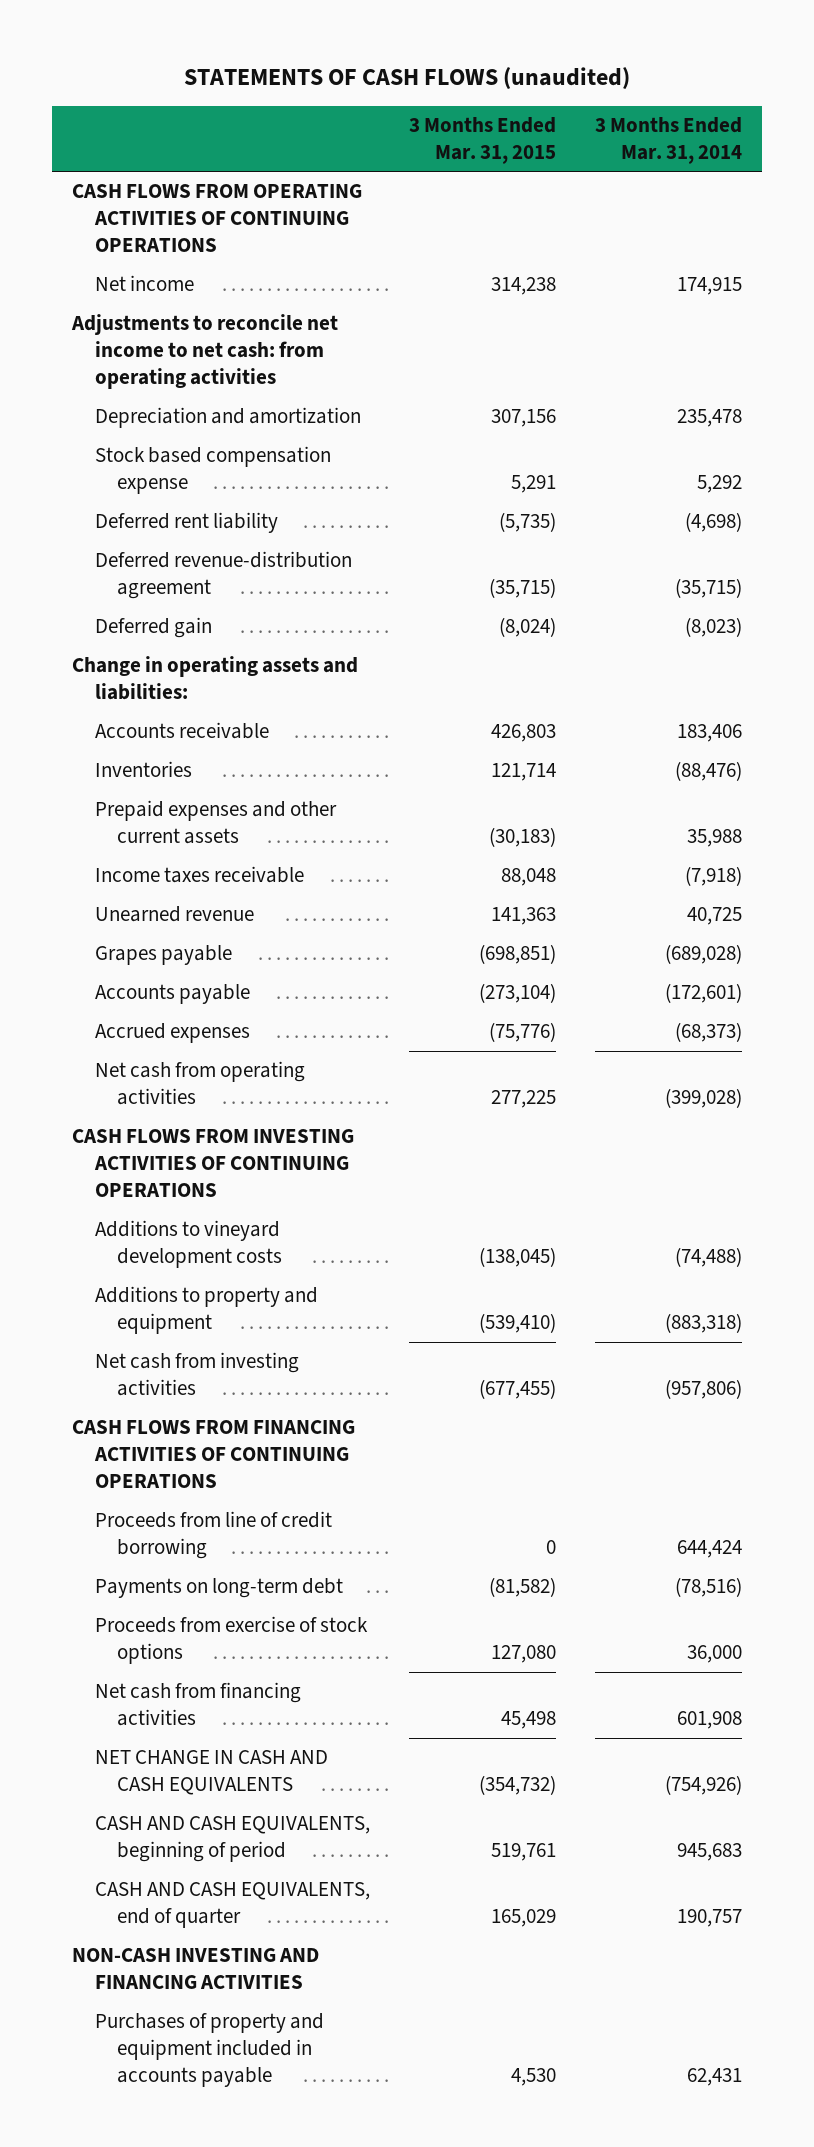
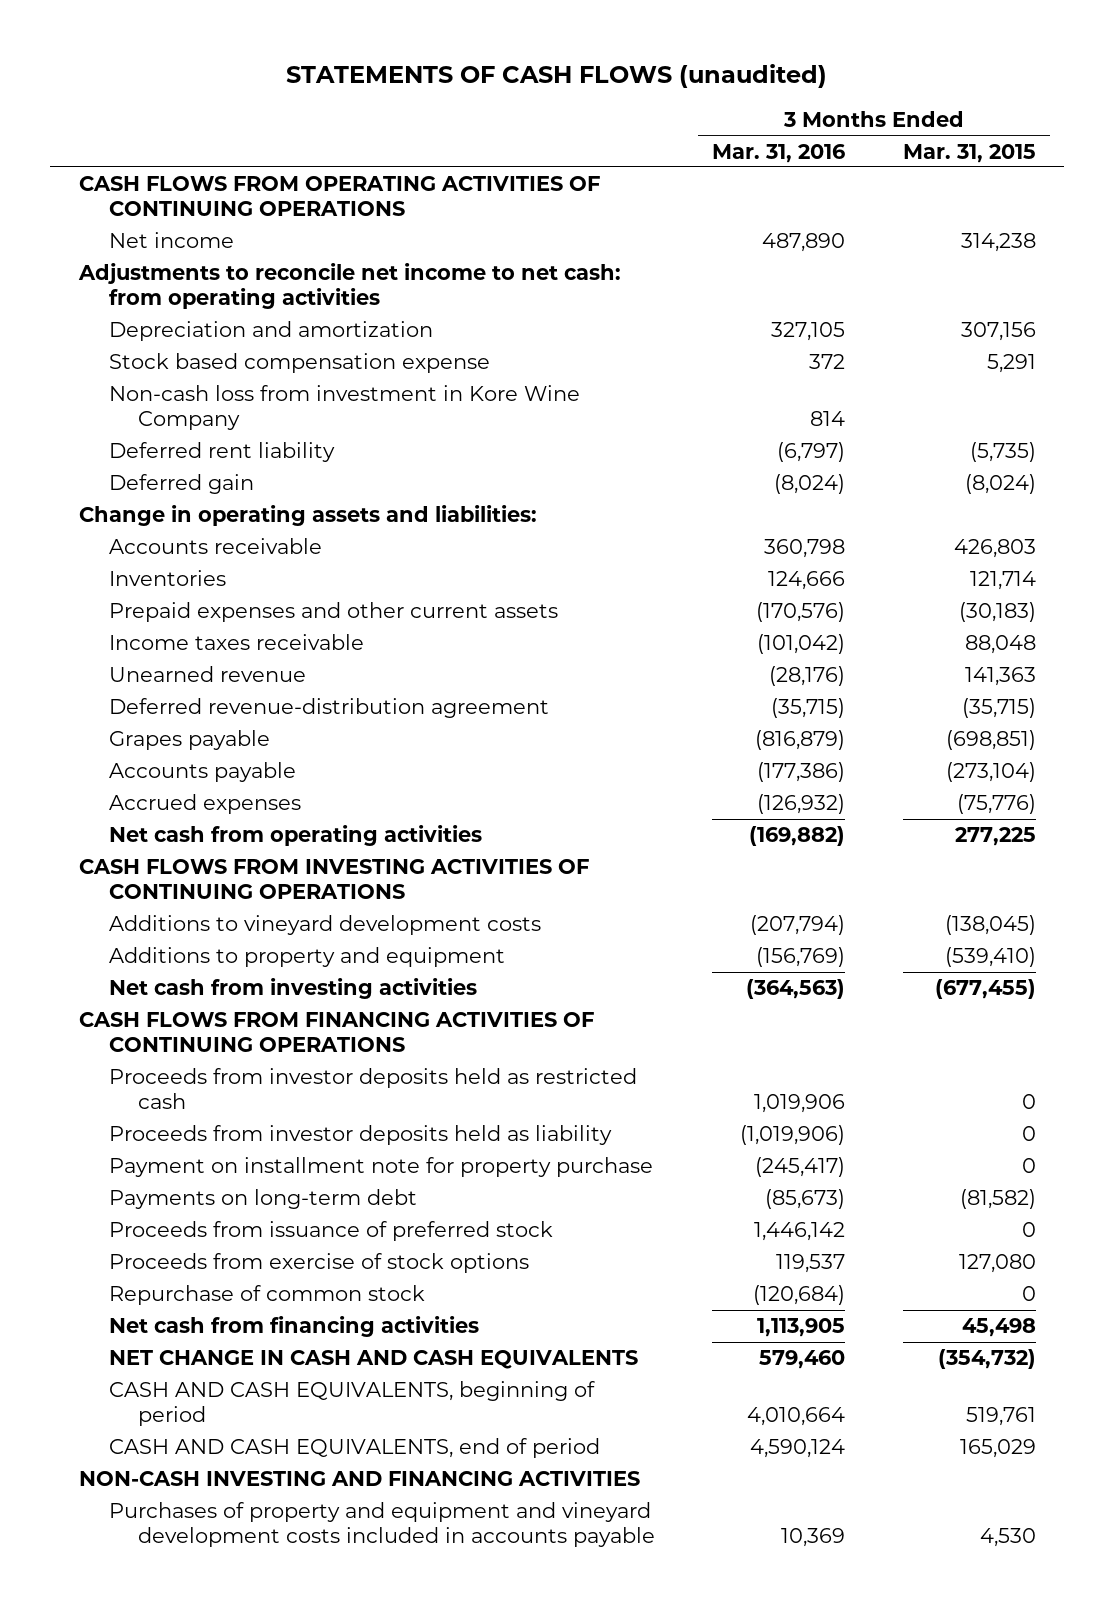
- | 3 Months Ended Mar. 31, 2015 | 3 Months Ended Mar. 31, 2014
+ | 3 Months Ended Mar. 31, 2016 | 3 Months Ended Mar. 31, 2015
+ Non-cash loss from investment in Kore Wine Company | 814 |
moved down: Deferred revenue-distribution agreement | (35,715) | (35,715)
- Proceeds from line of credit borrowing | 0 | 644,424
+ Proceeds from investor deposits held as restricted cash | 1,019,906 | 0
+ Proceeds from investor deposits held as liability | (1,019,906) | 0
+ Payment on installment note for property purchase | (245,417) | 0
+ Proceeds from issuance of preferred stock | 1,446,142 | 0
+ Repurchase of common stock | (120,684) | 0
- CASH AND CASH EQUIVALENTS, end of quarter | 165,029 | 190,757
+ CASH AND CASH EQUIVALENTS, end of period | 4,590,124 | 165,029
- Purchases of property and equipment included in accounts payable | 4,530 | 62,431
+ Purchases of property and equipment and vineyard development costs included in accounts payable | 10,369 | 4,530

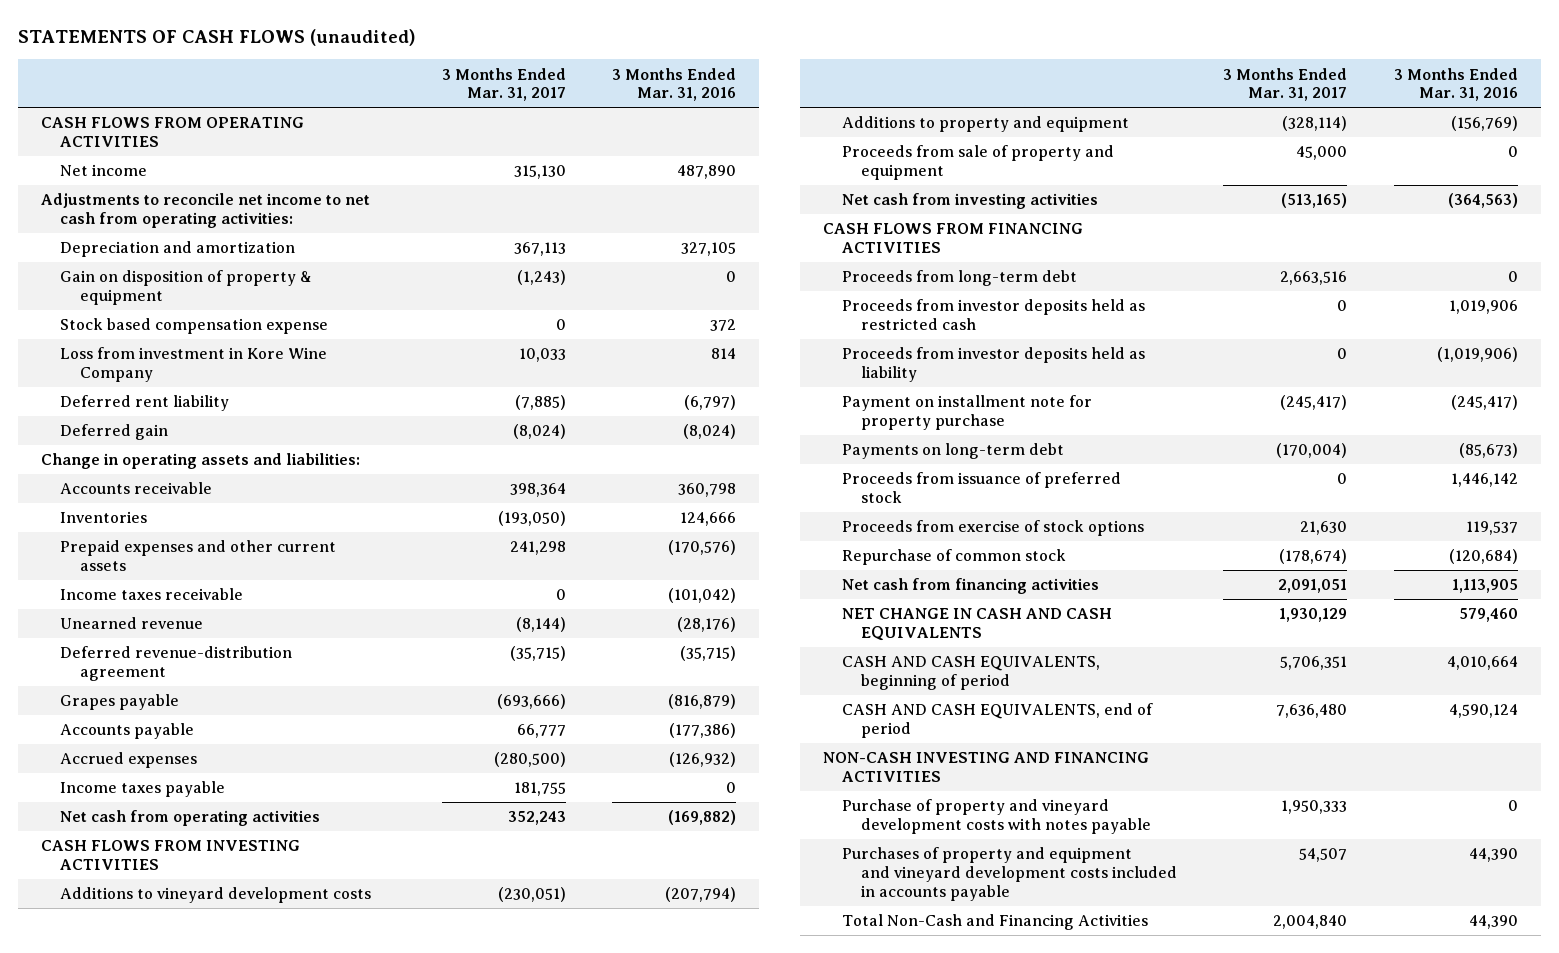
- | 3 Months Ended Mar. 31, 2016 | 3 Months Ended Mar. 31, 2015
+ | 3 Months Ended Mar. 31, 2017 | 3 Months Ended Mar. 31, 2016
- CASH FLOWS FROM OPERATING ACTIVITIES OF CONTINUING OPERATIONS
+ CASH FLOWS FROM OPERATING ACTIVITIES
- Adjustments to reconcile net income to net cash: from operating activities
+ Adjustments to reconcile net income to net cash from operating activities:
+ Gain on disposition of property & equipment | (1,243) | 0
- Non-cash loss from investment in Kore Wine Company | 814 |
+ Loss from investment in Kore Wine Company | 10,033 | 814
+ Income taxes payable | 181,755 | 0
- CASH FLOWS FROM INVESTING ACTIVITIES OF CONTINUING OPERATIONS
+ CASH FLOWS FROM INVESTING ACTIVITIES
+ Proceeds from sale of property and equipment | 45,000 | 0
- CASH FLOWS FROM FINANCING ACTIVITIES OF CONTINUING OPERATIONS
+ CASH FLOWS FROM FINANCING ACTIVITIES
+ Proceeds from long-term debt | 2,663,516 | 0
- Purchases of property and equipment and vineyard development costs included in accounts payable | 10,369 | 4,530
+ Purchase of property and vineyard development costs with notes payable | 1,950,333 | 0
+ Purchases of property and equipment and vineyard development costs included in accounts payable | 54,507 | 44,390
+ Total Non-Cash and Financing Activities | 2,004,840 | 44,390

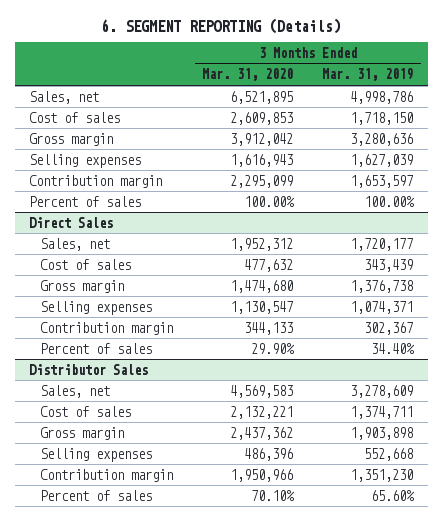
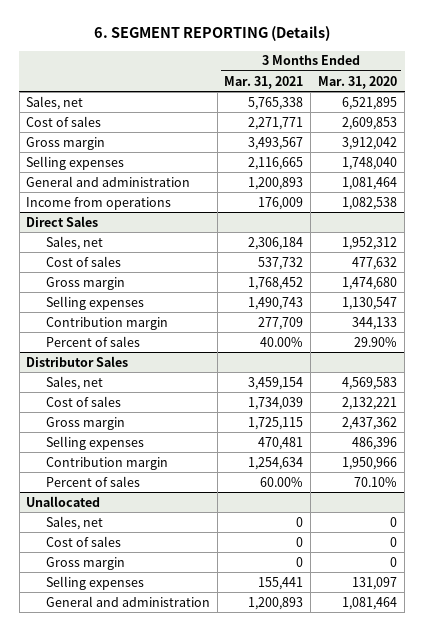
- | 3 Months Ended Mar. 31, 2020 | 3 Months Ended Mar. 31, 2019
+ | 3 Months Ended Mar. 31, 2021 | 3 Months Ended Mar. 31, 2020
- Selling expenses | 1,616,943 | 1,627,039
- Contribution margin | 2,295,099 | 1,653,597
- Percent of sales | 100.00% | 100.00%
+ Selling expenses | 2,116,665 | 1,748,040
+ General and administration | 1,200,893 | 1,081,464
+ Income from operations | 176,009 | 1,082,538
+ Unallocated
+ Sales, net | 0 | 0
+ Cost of sales | 0 | 0
+ Gross margin | 0 | 0
+ Selling expenses | 155,441 | 131,097
+ General and administration | 1,200,893 | 1,081,464

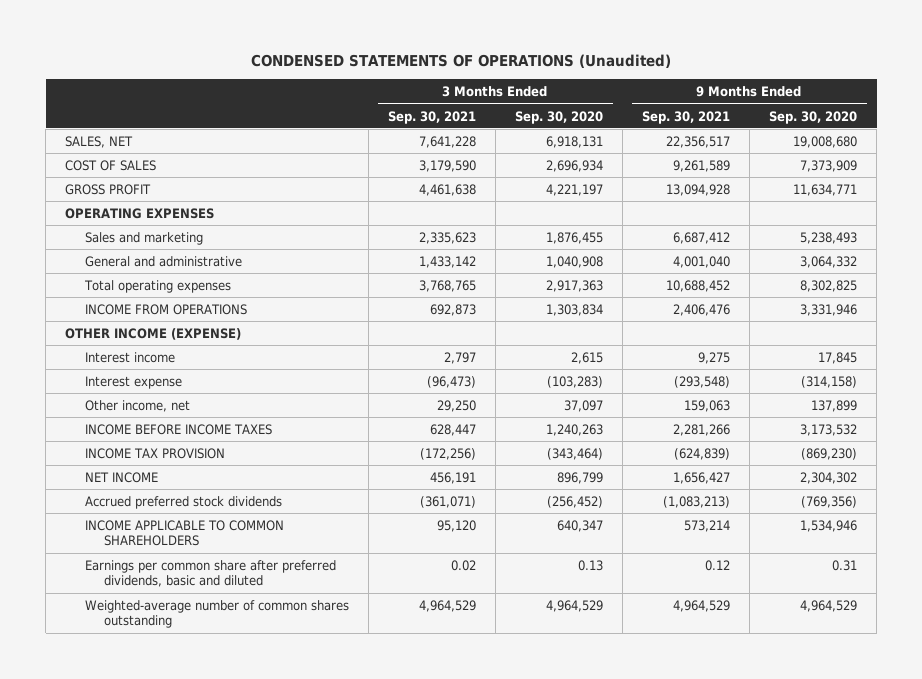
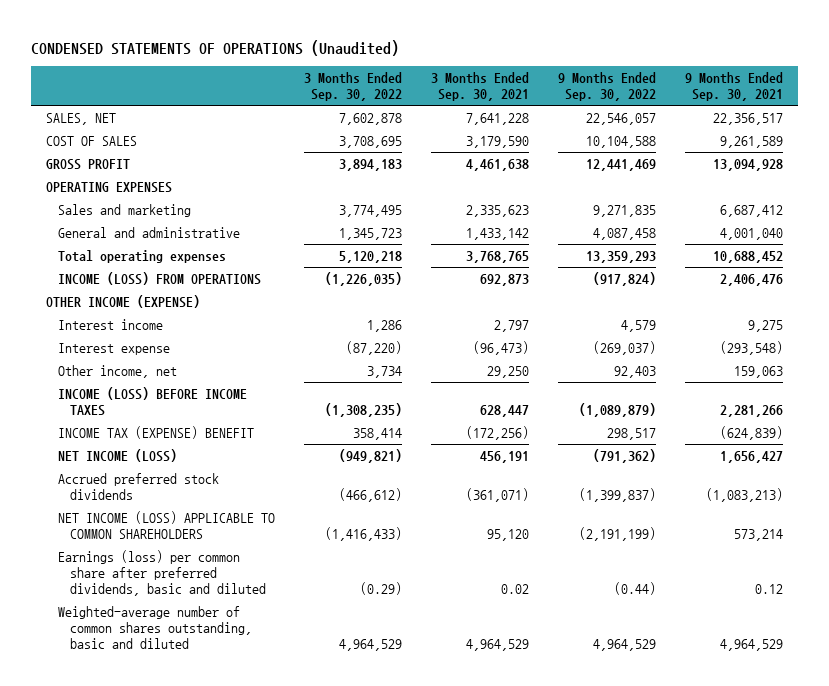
- | 3 Months Ended Sep. 30, 2021 | 3 Months Ended Sep. 30, 2020 | 9 Months Ended Sep. 30, 2021 | 9 Months Ended Sep. 30, 2020
+ | 3 Months Ended Sep. 30, 2022 | 3 Months Ended Sep. 30, 2021 | 9 Months Ended Sep. 30, 2022 | 9 Months Ended Sep. 30, 2021
- INCOME FROM OPERATIONS | 692,873 | 1,303,834 | 2,406,476 | 3,331,946
+ INCOME (LOSS) FROM OPERATIONS | (1,226,035) | 692,873 | (917,824) | 2,406,476
- INCOME BEFORE INCOME TAXES | 628,447 | 1,240,263 | 2,281,266 | 3,173,532
- INCOME TAX PROVISION | (172,256) | (343,464) | (624,839) | (869,230)
- NET INCOME | 456,191 | 896,799 | 1,656,427 | 2,304,302
+ INCOME (LOSS) BEFORE INCOME TAXES | (1,308,235) | 628,447 | (1,089,879) | 2,281,266
+ INCOME TAX (EXPENSE) BENEFIT | 358,414 | (172,256) | 298,517 | (624,839)
+ NET INCOME (LOSS) | (949,821) | 456,191 | (791,362) | 1,656,427
- INCOME APPLICABLE TO COMMON SHAREHOLDERS | 95,120 | 640,347 | 573,214 | 1,534,946
- Earnings per common share after preferred dividends, basic and diluted | 0.02 | 0.13 | 0.12 | 0.31
- Weighted-average number of common shares outstanding | 4,964,529 | 4,964,529 | 4,964,529 | 4,964,529
+ NET INCOME (LOSS) APPLICABLE TO COMMON SHAREHOLDERS | (1,416,433) | 95,120 | (2,191,199) | 573,214
+ Earnings (loss) per common share after preferred dividends, basic and diluted | (0.29) | 0.02 | (0.44) | 0.12
+ Weighted-average number of common shares outstanding, basic and diluted | 4,964,529 | 4,964,529 | 4,964,529 | 4,964,529

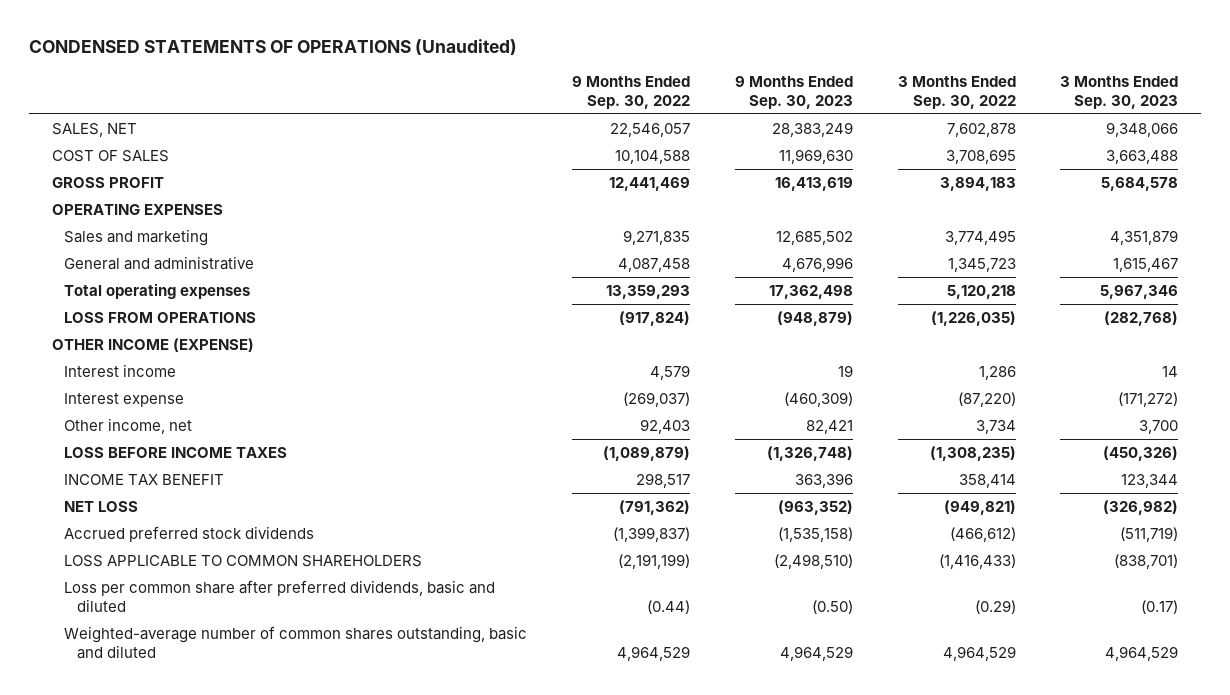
- | 3 Months Ended Sep. 30, 2022 | 3 Months Ended Sep. 30, 2021 | 9 Months Ended Sep. 30, 2022 | 9 Months Ended Sep. 30, 2021
+ | 9 Months Ended Sep. 30, 2022 | 9 Months Ended Sep. 30, 2023 | 3 Months Ended Sep. 30, 2022 | 3 Months Ended Sep. 30, 2023
- INCOME (LOSS) FROM OPERATIONS | (1,226,035) | 692,873 | (917,824) | 2,406,476
+ LOSS FROM OPERATIONS | (917,824) | (948,879) | (1,226,035) | (282,768)
- INCOME (LOSS) BEFORE INCOME TAXES | (1,308,235) | 628,447 | (1,089,879) | 2,281,266
- INCOME TAX (EXPENSE) BENEFIT | 358,414 | (172,256) | 298,517 | (624,839)
- NET INCOME (LOSS) | (949,821) | 456,191 | (791,362) | 1,656,427
+ LOSS BEFORE INCOME TAXES | (1,089,879) | (1,326,748) | (1,308,235) | (450,326)
+ INCOME TAX BENEFIT | 298,517 | 363,396 | 358,414 | 123,344
+ NET LOSS | (791,362) | (963,352) | (949,821) | (326,982)
- NET INCOME (LOSS) APPLICABLE TO COMMON SHAREHOLDERS | (1,416,433) | 95,120 | (2,191,199) | 573,214
- Earnings (loss) per common share after preferred dividends, basic and diluted | (0.29) | 0.02 | (0.44) | 0.12
+ LOSS APPLICABLE TO COMMON SHAREHOLDERS | (2,191,199) | (2,498,510) | (1,416,433) | (838,701)
+ Loss per common share after preferred dividends, basic and diluted | (0.44) | (0.50) | (0.29) | (0.17)

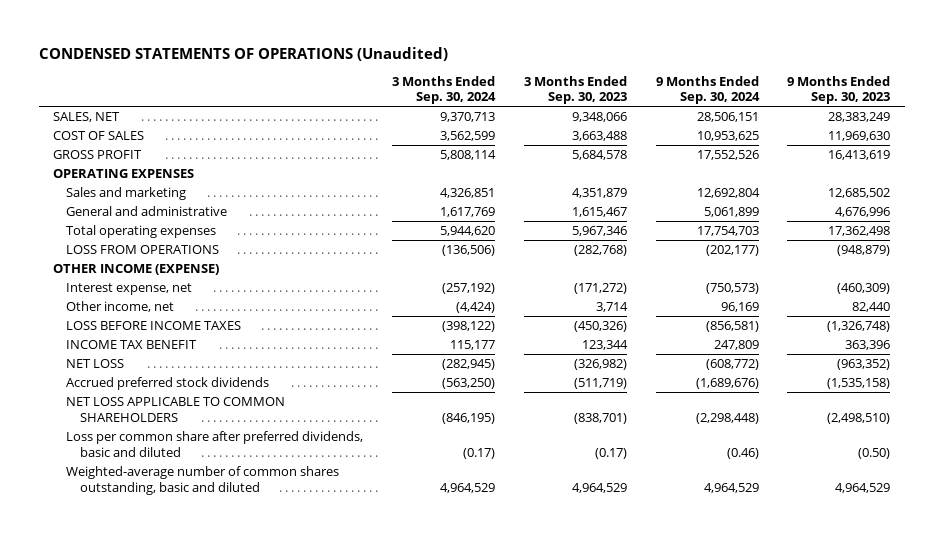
- | 9 Months Ended Sep. 30, 2022 | 9 Months Ended Sep. 30, 2023 | 3 Months Ended Sep. 30, 2022 | 3 Months Ended Sep. 30, 2023
+ | 3 Months Ended Sep. 30, 2024 | 3 Months Ended Sep. 30, 2023 | 9 Months Ended Sep. 30, 2024 | 9 Months Ended Sep. 30, 2023
- Interest income | 4,579 | 19 | 1,286 | 14
- Interest expense | (269,037) | (460,309) | (87,220) | (171,272)
- Other income, net | 92,403 | 82,421 | 3,734 | 3,700
+ Interest expense, net | (257,192) | (171,272) | (750,573) | (460,309)
+ Other income, net | (4,424) | 3,714 | 96,169 | 82,440
- LOSS APPLICABLE TO COMMON SHAREHOLDERS | (2,191,199) | (2,498,510) | (1,416,433) | (838,701)
+ NET LOSS APPLICABLE TO COMMON SHAREHOLDERS | (846,195) | (838,701) | (2,298,448) | (2,498,510)

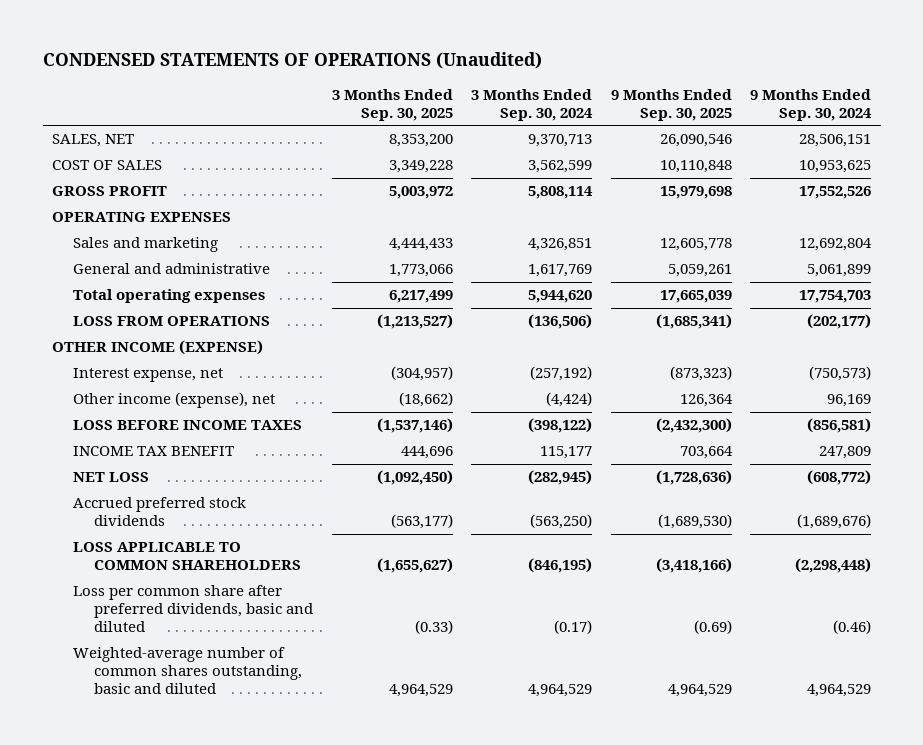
- | 3 Months Ended Sep. 30, 2024 | 3 Months Ended Sep. 30, 2023 | 9 Months Ended Sep. 30, 2024 | 9 Months Ended Sep. 30, 2023
+ | 3 Months Ended Sep. 30, 2025 | 3 Months Ended Sep. 30, 2024 | 9 Months Ended Sep. 30, 2025 | 9 Months Ended Sep. 30, 2024
- Other income, net | (4,424) | 3,714 | 96,169 | 82,440
+ Other income (expense), net | (18,662) | (4,424) | 126,364 | 96,169
- NET LOSS APPLICABLE TO COMMON SHAREHOLDERS | (846,195) | (838,701) | (2,298,448) | (2,498,510)
+ LOSS APPLICABLE TO COMMON SHAREHOLDERS | (1,655,627) | (846,195) | (3,418,166) | (2,298,448)

